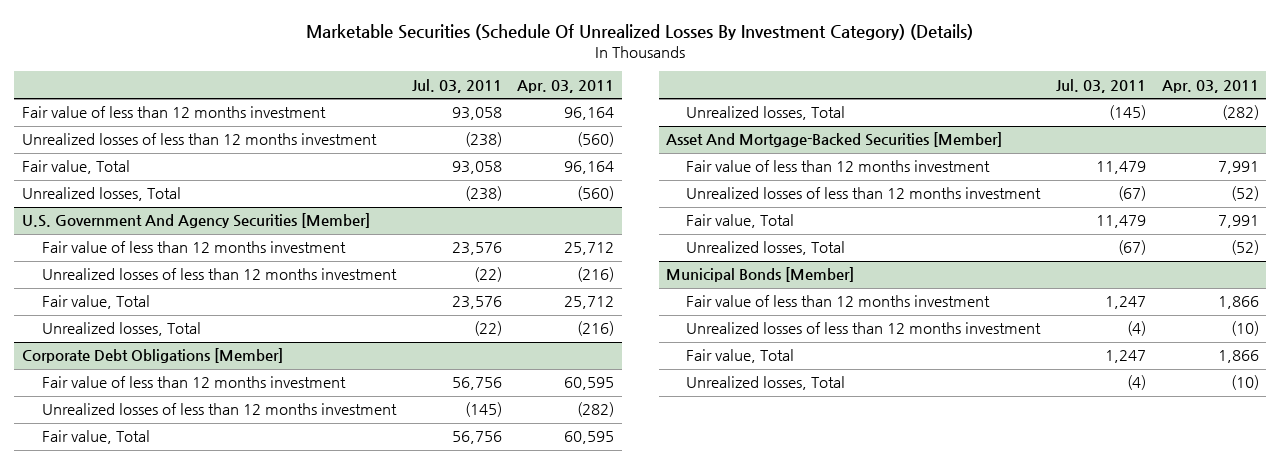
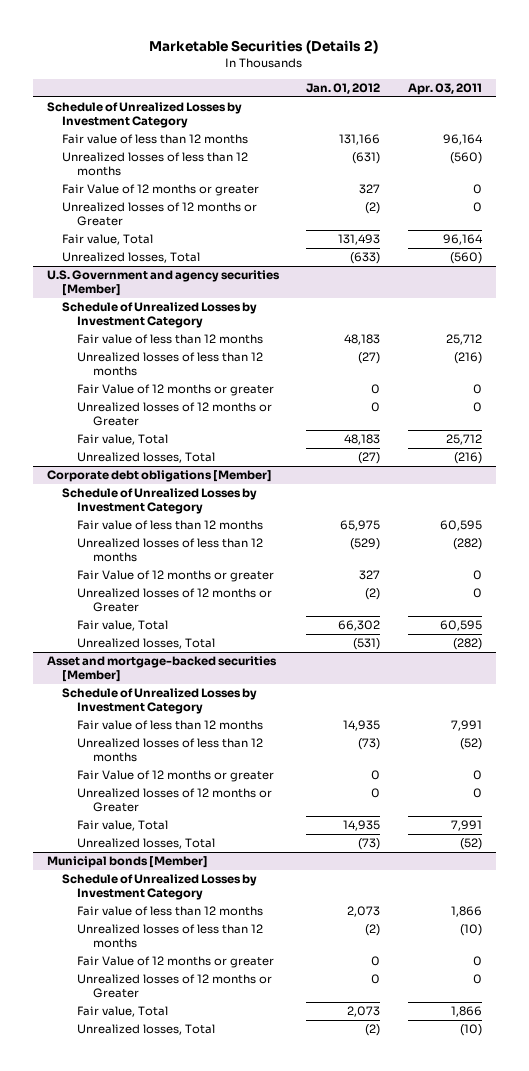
- Marketable Securities (Schedule Of Unrealized Losses By Investment Category) (Details)
+ Marketable Securities (Details 2)
- | Jul. 03, 2011 | Apr. 03, 2011
+ | Jan. 01, 2012 | Apr. 03, 2011
- Fair value of less than 12 months investment | 93,058 | 96,164
- Unrealized losses of less than 12 months investment | (238) | (560)
+ Schedule of Unrealized Losses by Investment Category
+ Fair value of less than 12 months | 131,166 | 96,164
+ Unrealized losses of less than 12 months | (631) | (560)
+ Fair Value of 12 months or greater | 327 | 0
+ Unrealized losses of 12 months or Greater | (2) | 0
- U.S. Government And Agency Securities [Member]
- Fair value of less than 12 months investment | 23,576 | 25,712
- Unrealized losses of less than 12 months investment | (22) | (216)
+ U.S. Government and agency securities [Member]
+ Schedule of Unrealized Losses by Investment Category
+ Fair value of less than 12 months | 48,183 | 25,712
+ Unrealized losses of less than 12 months | (27) | (216)
+ Fair Value of 12 months or greater | 0 | 0
+ Unrealized losses of 12 months or Greater | 0 | 0
- Corporate Debt Obligations [Member]
- Fair value of less than 12 months investment | 56,756 | 60,595
- Unrealized losses of less than 12 months investment | (145) | (282)
+ Corporate debt obligations [Member]
+ Schedule of Unrealized Losses by Investment Category
+ Fair value of less than 12 months | 65,975 | 60,595
+ Unrealized losses of less than 12 months | (529) | (282)
+ Fair Value of 12 months or greater | 327 | 0
+ Unrealized losses of 12 months or Greater | (2) | 0
- Asset And Mortgage-Backed Securities [Member]
- Fair value of less than 12 months investment | 11,479 | 7,991
- Unrealized losses of less than 12 months investment | (67) | (52)
+ Asset and mortgage-backed securities [Member]
+ Schedule of Unrealized Losses by Investment Category
+ Fair value of less than 12 months | 14,935 | 7,991
+ Unrealized losses of less than 12 months | (73) | (52)
+ Fair Value of 12 months or greater | 0 | 0
+ Unrealized losses of 12 months or Greater | 0 | 0
- Municipal Bonds [Member]
- Fair value of less than 12 months investment | 1,247 | 1,866
- Unrealized losses of less than 12 months investment | (4) | (10)
+ Municipal bonds [Member]
+ Schedule of Unrealized Losses by Investment Category
+ Fair value of less than 12 months | 2,073 | 1,866
+ Unrealized losses of less than 12 months | (2) | (10)
+ Fair Value of 12 months or greater | 0 | 0
+ Unrealized losses of 12 months or Greater | 0 | 0

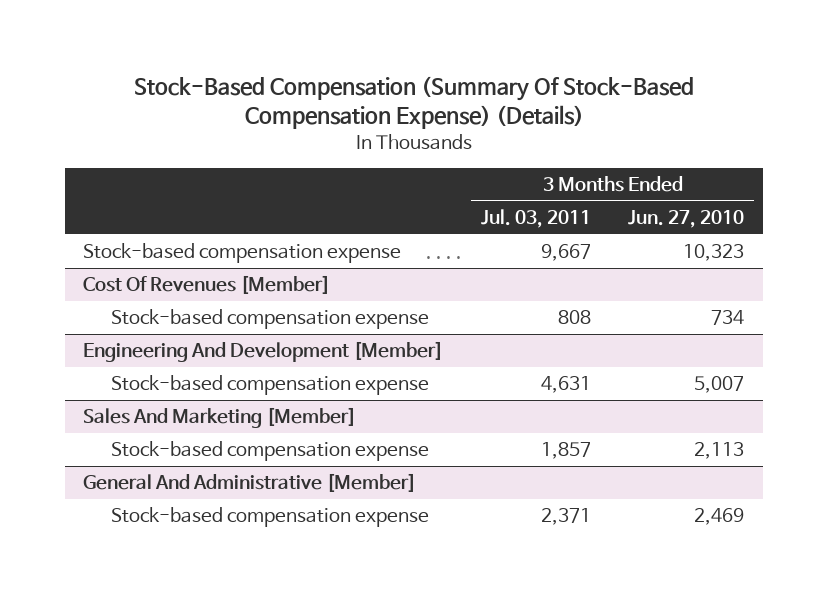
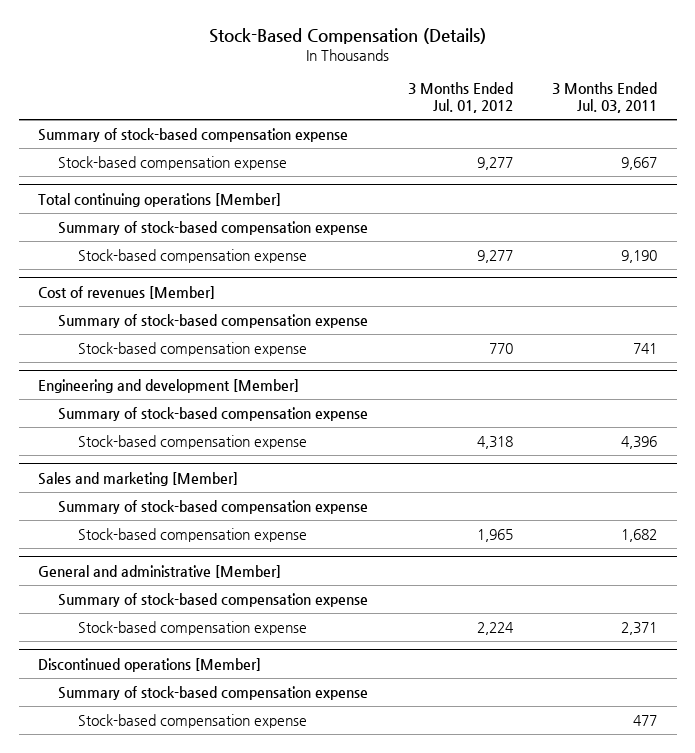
- Stock-Based Compensation (Summary Of Stock-Based Compensation Expense) (Details)
+ Stock-Based Compensation (Details)
- | 3 Months Ended Jul. 03, 2011 | 3 Months Ended Jun. 27, 2010
+ | 3 Months Ended Jul. 01, 2012 | 3 Months Ended Jul. 03, 2011
+ Summary of stock-based compensation expense
- Cost Of Revenues [Member]
- Stock-based compensation expense | 808 | 734
- Engineering And Development [Member]
- Stock-based compensation expense | 4,631 | 5,007
- Sales And Marketing [Member]
- Stock-based compensation expense | 1,857 | 2,113
- General And Administrative [Member]
+ Total continuing operations [Member]
+ Summary of stock-based compensation expense
+ Stock-based compensation expense | 9,277 | 9,190
+ Cost of revenues [Member]
+ Summary of stock-based compensation expense
+ Stock-based compensation expense | 770 | 741
+ Engineering and development [Member]
+ Summary of stock-based compensation expense
+ Stock-based compensation expense | 4,318 | 4,396
+ Sales and marketing [Member]
+ Summary of stock-based compensation expense
+ Stock-based compensation expense | 1,965 | 1,682
+ General and administrative [Member]
+ Summary of stock-based compensation expense
+ Discontinued operations [Member]
+ Summary of stock-based compensation expense
+ Stock-based compensation expense | | 477

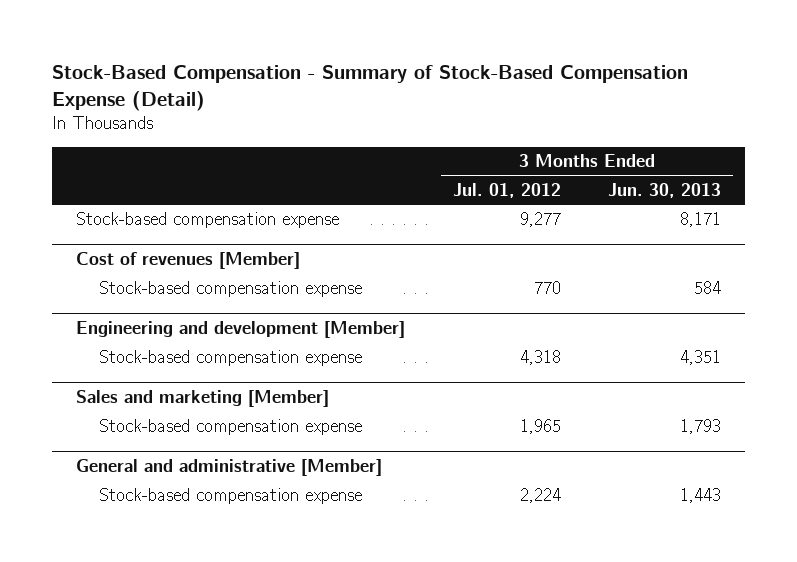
- Stock-Based Compensation (Details)
+ Stock-Based Compensation - Summary of Stock-Based Compensation Expense (Detail)
- | 3 Months Ended Jul. 01, 2012 | 3 Months Ended Jul. 03, 2011
+ | 3 Months Ended Jul. 01, 2012 | 3 Months Ended Jun. 30, 2013
- Summary of stock-based compensation expense
- Total continuing operations [Member]
- Summary of stock-based compensation expense
- Stock-based compensation expense | 9,277 | 9,190
@ Cost of revenues [Member]
- Summary of stock-based compensation expense
@ Engineering and development [Member]
- Summary of stock-based compensation expense
@ Sales and marketing [Member]
- Summary of stock-based compensation expense
@ General and administrative [Member]
- Summary of stock-based compensation expense
- Discontinued operations [Member]
- Summary of stock-based compensation expense
- Stock-based compensation expense | | 477

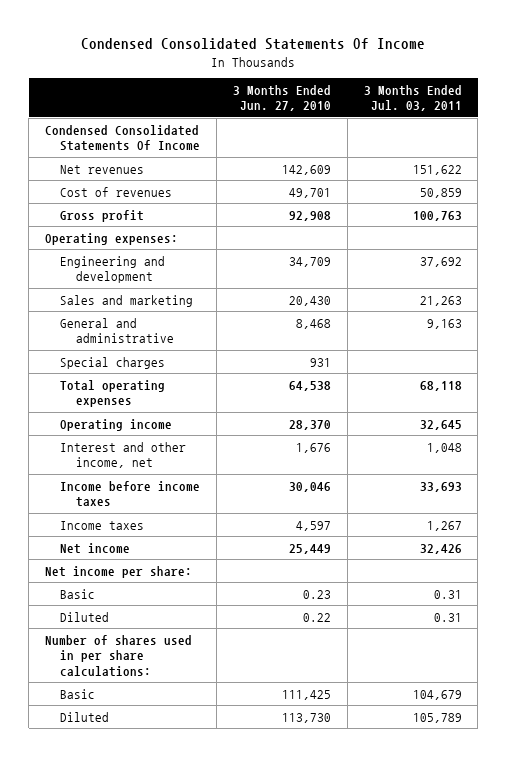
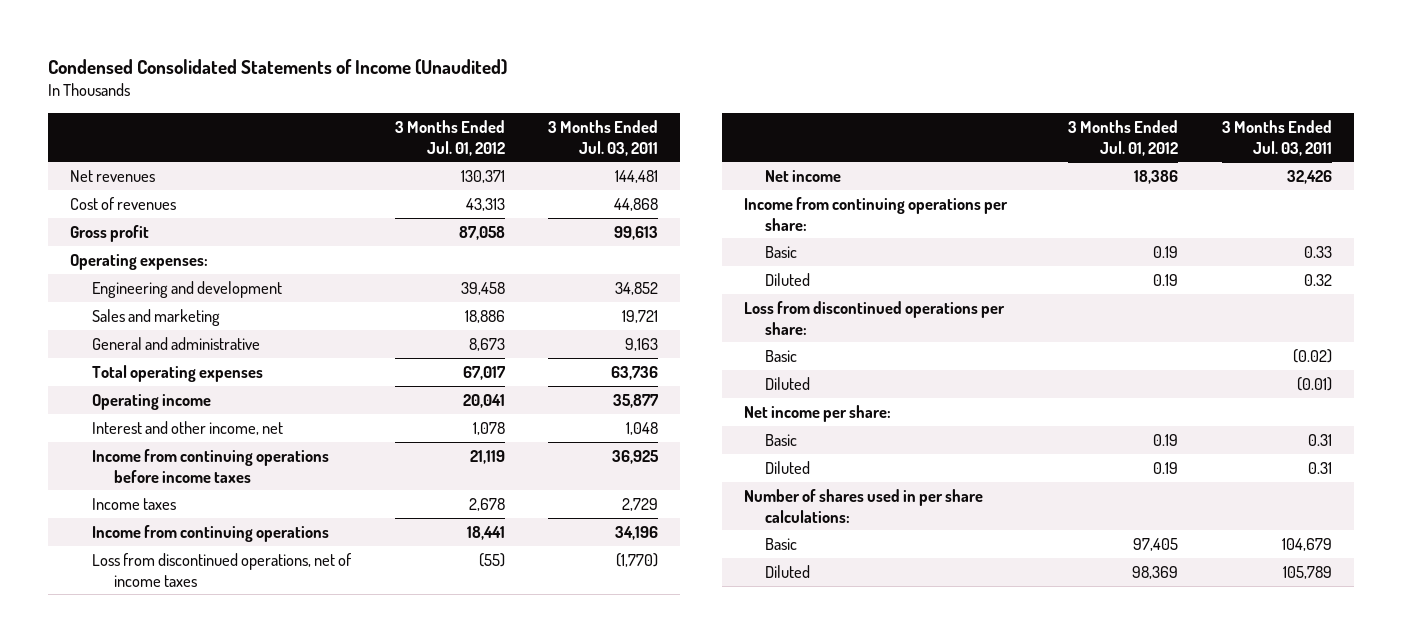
- Condensed Consolidated Statements Of Income
+ Condensed Consolidated Statements of Income (Unaudited)
- | 3 Months Ended Jun. 27, 2010 | 3 Months Ended Jul. 03, 2011
+ | 3 Months Ended Jul. 01, 2012 | 3 Months Ended Jul. 03, 2011
- Condensed Consolidated Statements Of Income
- Net revenues | 142,609 | 151,622
- Cost of revenues | 49,701 | 50,859
- Gross profit | 92,908 | 100,763
+ Net revenues | 130,371 | 144,481
+ Cost of revenues | 43,313 | 44,868
+ Gross profit | 87,058 | 99,613
- Engineering and development | 34,709 | 37,692
- Sales and marketing | 20,430 | 21,263
+ Engineering and development | 39,458 | 34,852
+ Sales and marketing | 18,886 | 19,721
- Special charges | 931 |
- Total operating expenses | 64,538 | 68,118
- Operating income | 28,370 | 32,645
+ Total operating expenses | 67,017 | 63,736
+ Operating income | 20,041 | 35,877
- Income before income taxes | 30,046 | 33,693
- Income taxes | 4,597 | 1,267
+ Income from continuing operations before income taxes | 21,119 | 36,925
+ Income taxes | 2,678 | 2,729
+ Income from continuing operations | 18,441 | 34,196
+ Loss from discontinued operations, net of income taxes | (55) | (1,770)
+ Income from continuing operations per share:
+ Basic | 0.19 | 0.33
+ Diluted | 0.19 | 0.32
+ Loss from discontinued operations per share:
+ Basic | | (0.02)
+ Diluted | | (0.01)

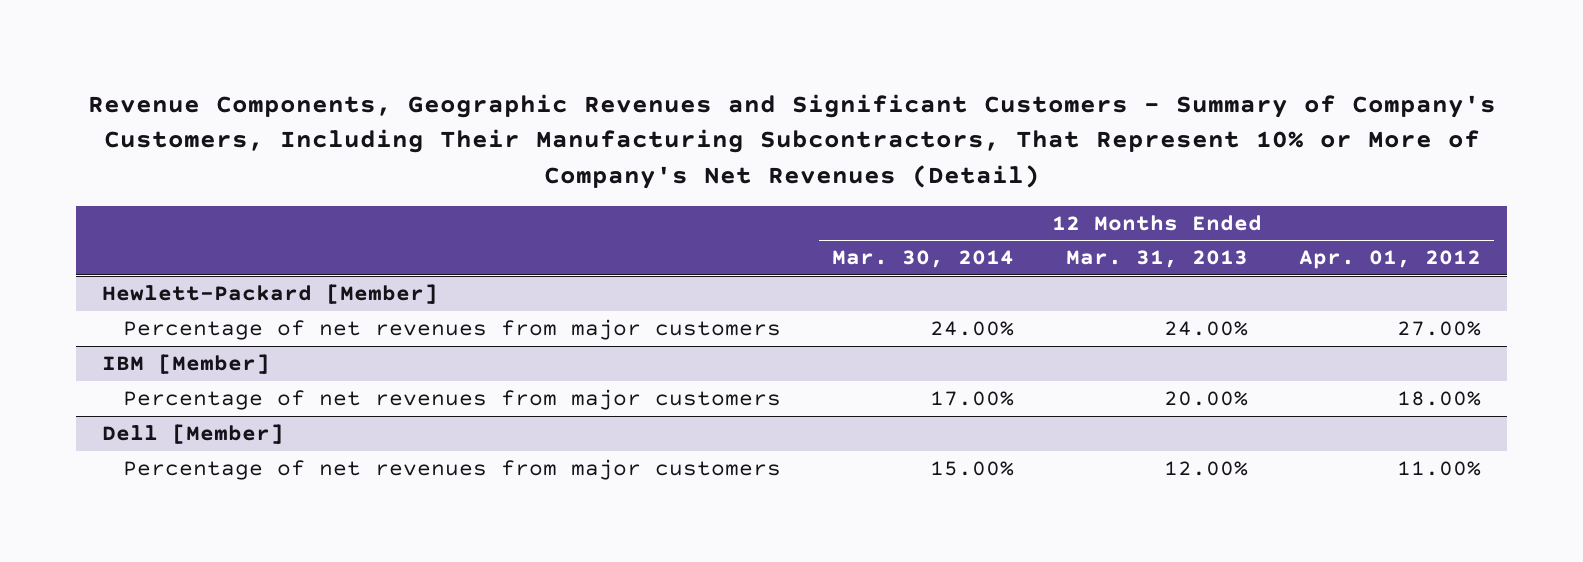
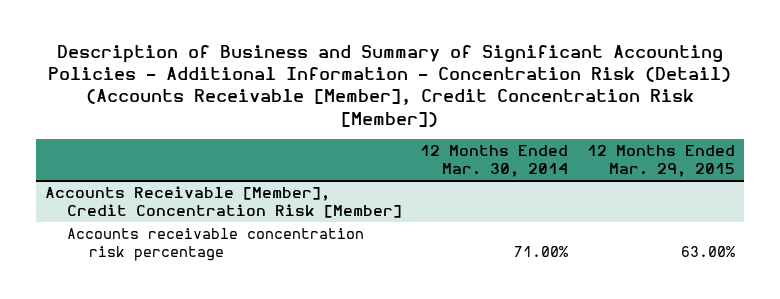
- Revenue Components, Geographic Revenues and Significant Customers - Summary of Company's Customers, Including Their Manufacturing Subcontractors, That Represent 10% or More of Company's Net Revenues (Detail)
+ Description of Business and Summary of Significant Accounting Policies - Additional Information - Concentration Risk (Detail) (Accounts Receivable [Member], Credit Concentration Risk [Member])
- | 12 Months Ended Mar. 30, 2014 | 12 Months Ended Mar. 31, 2013 | 12 Months Ended Apr. 01, 2012
+ | 12 Months Ended Mar. 30, 2014 | 12 Months Ended Mar. 29, 2015
- Hewlett-Packard [Member]
- Percentage of net revenues from major customers | 24.00% | 24.00% | 27.00%
- IBM [Member]
- Percentage of net revenues from major customers | 17.00% | 20.00% | 18.00%
- Dell [Member]
- Percentage of net revenues from major customers | 15.00% | 12.00% | 11.00%
+ Accounts Receivable [Member], Credit Concentration Risk [Member]
+ Accounts receivable concentration risk percentage | 71.00% | 63.00%

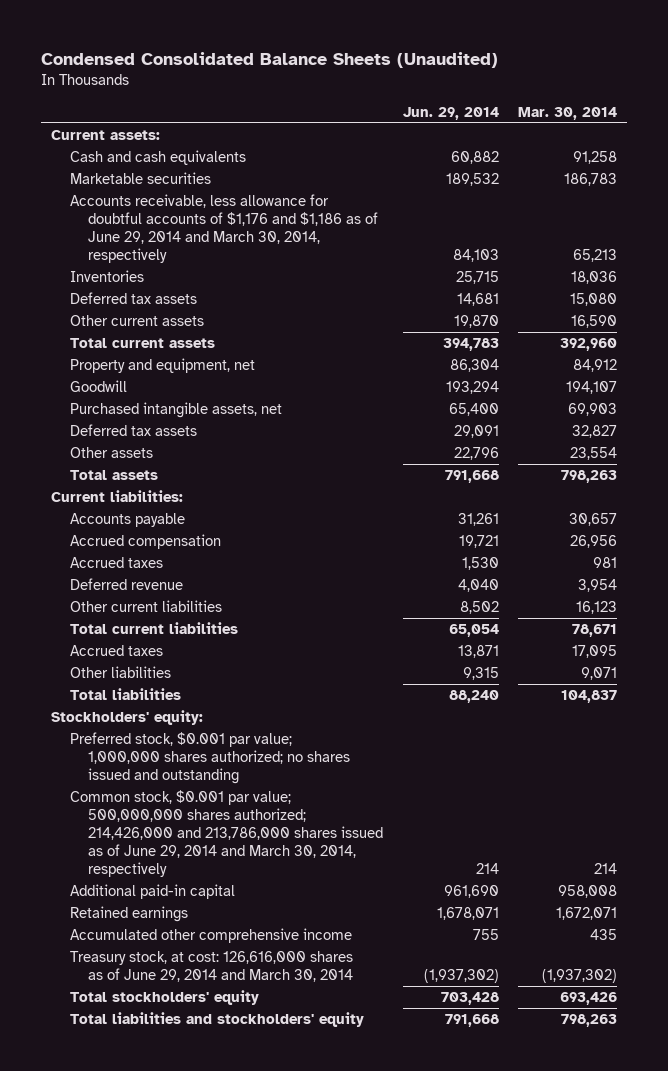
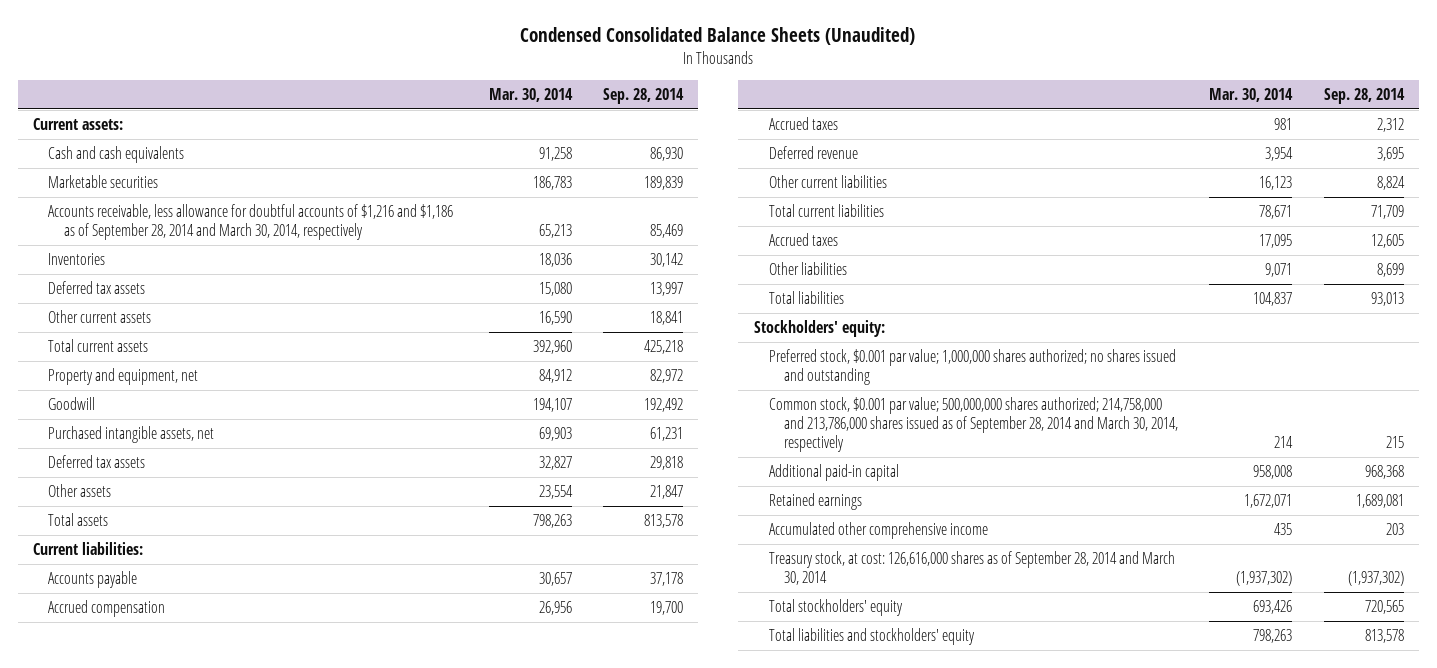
- | Jun. 29, 2014 | Mar. 30, 2014
+ | Mar. 30, 2014 | Sep. 28, 2014
- Accounts receivable, less allowance for doubtful accounts of $1,176 and $1,186 as of June 29, 2014 and March 30, 2014, respectively | 84,103 | 65,213
+ Accounts receivable, less allowance for doubtful accounts of $1,216 and $1,186 as of September 28, 2014 and March 30, 2014, respectively | 65,213 | 85,469
- Common stock, $0.001 par value; 500,000,000 shares authorized; 214,426,000 and 213,786,000 shares issued as of June 29, 2014 and March 30, 2014, respectively | 214 | 214
+ Common stock, $0.001 par value; 500,000,000 shares authorized; 214,758,000 and 213,786,000 shares issued as of September 28, 2014 and March 30, 2014, respectively | 214 | 215
- Treasury stock, at cost: 126,616,000 shares as of June 29, 2014 and March 30, 2014 | (1,937,302) | (1,937,302)
+ Treasury stock, at cost: 126,616,000 shares as of September 28, 2014 and March 30, 2014 | (1,937,302) | (1,937,302)

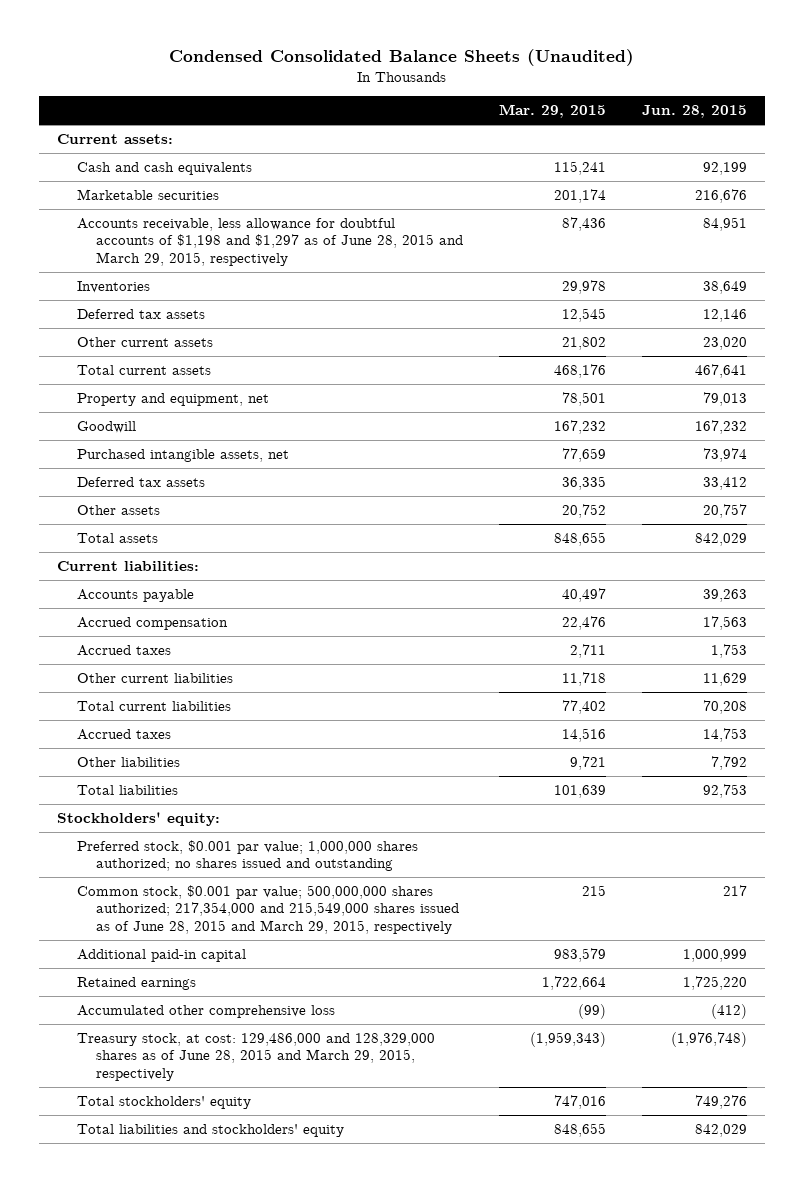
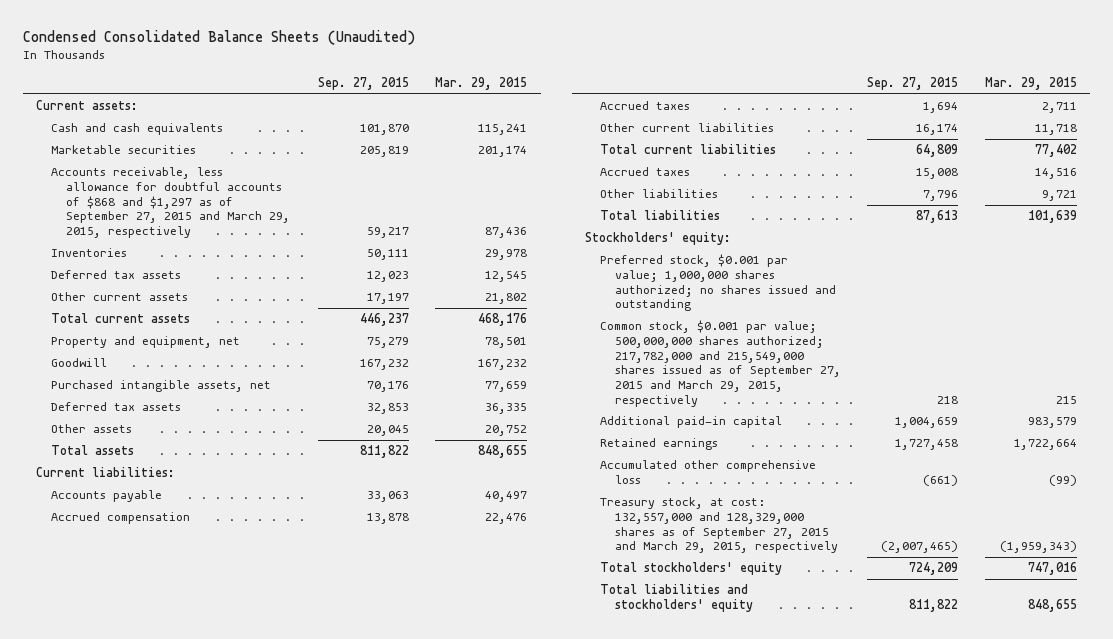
- | Mar. 29, 2015 | Jun. 28, 2015
+ | Sep. 27, 2015 | Mar. 29, 2015
- Accounts receivable, less allowance for doubtful accounts of $1,198 and $1,297 as of June 28, 2015 and March 29, 2015, respectively | 87,436 | 84,951
+ Accounts receivable, less allowance for doubtful accounts of $868 and $1,297 as of September 27, 2015 and March 29, 2015, respectively | 59,217 | 87,436
- Common stock, $0.001 par value; 500,000,000 shares authorized; 217,354,000 and 215,549,000 shares issued as of June 28, 2015 and March 29, 2015, respectively | 215 | 217
+ Common stock, $0.001 par value; 500,000,000 shares authorized; 217,782,000 and 215,549,000 shares issued as of September 27, 2015 and March 29, 2015, respectively | 218 | 215
- Treasury stock, at cost: 129,486,000 and 128,329,000 shares as of June 28, 2015 and March 29, 2015, respectively | (1,959,343) | (1,976,748)
+ Treasury stock, at cost: 132,557,000 and 128,329,000 shares as of September 27, 2015 and March 29, 2015, respectively | (2,007,465) | (1,959,343)

